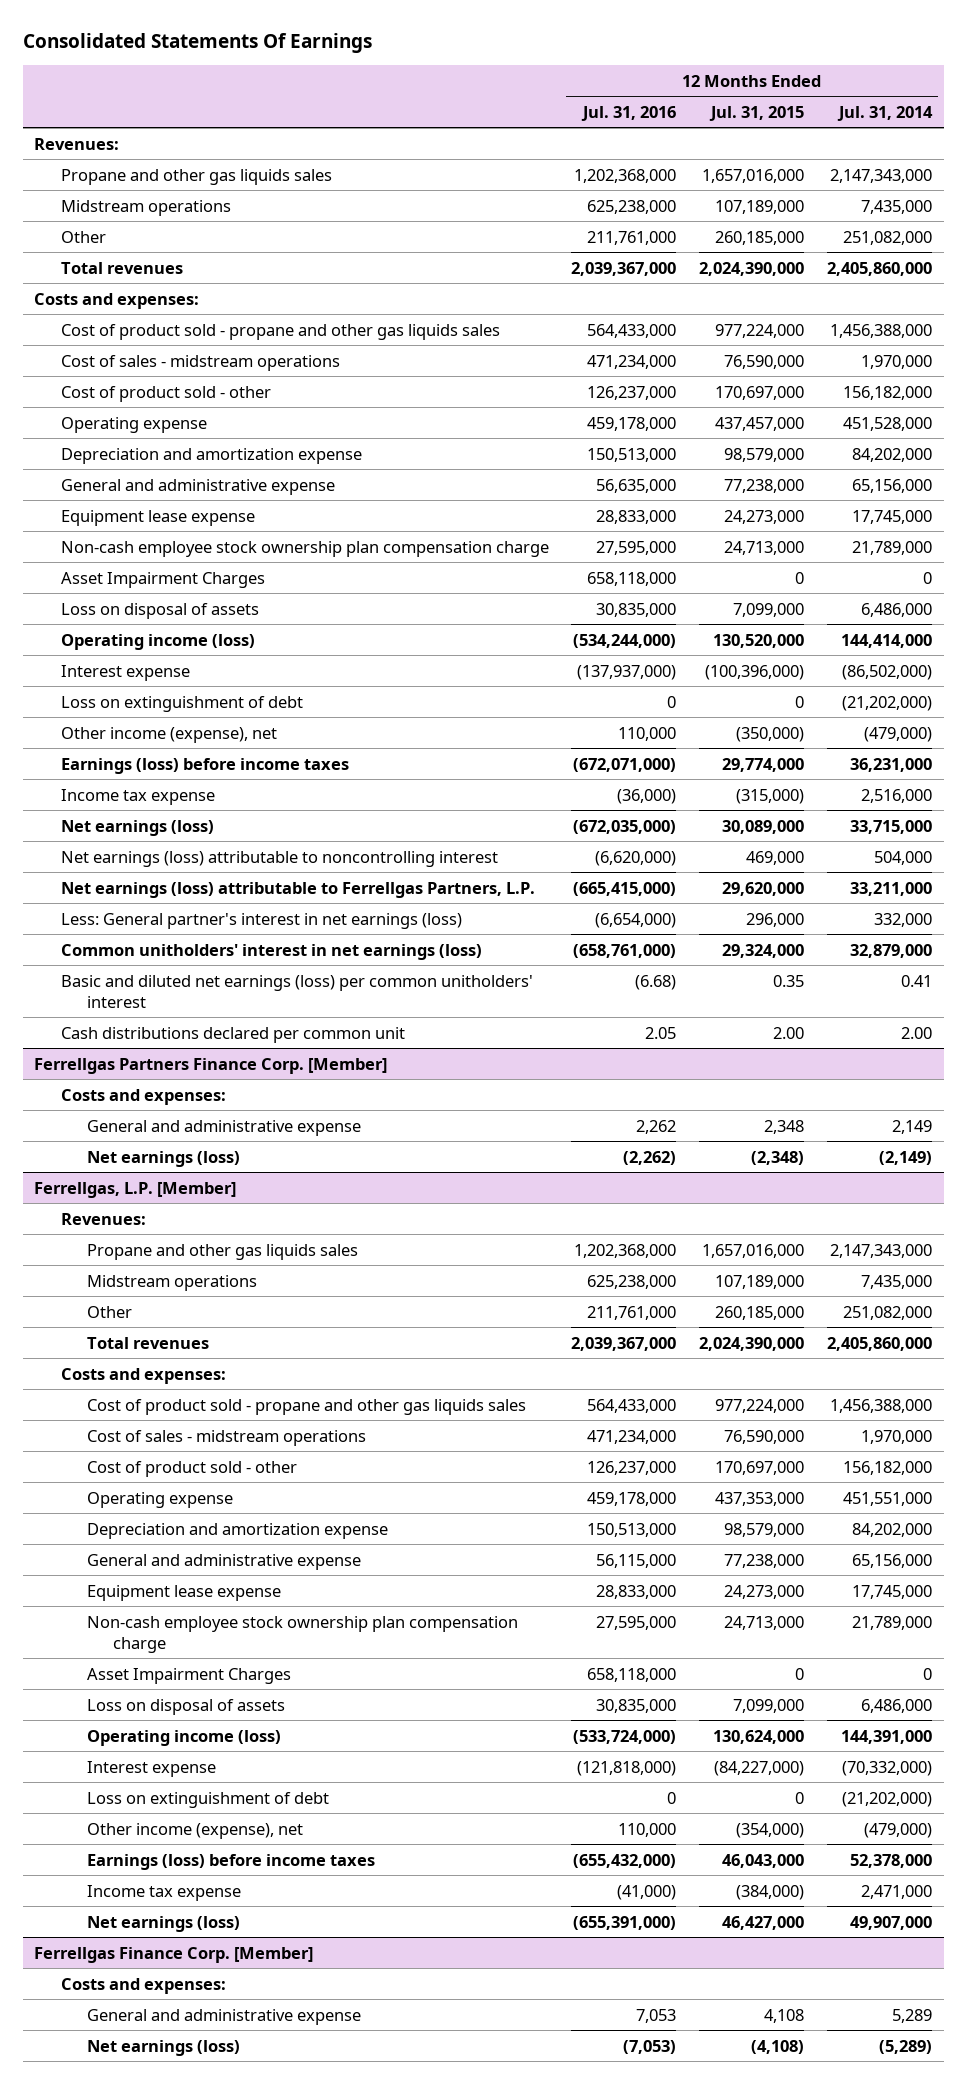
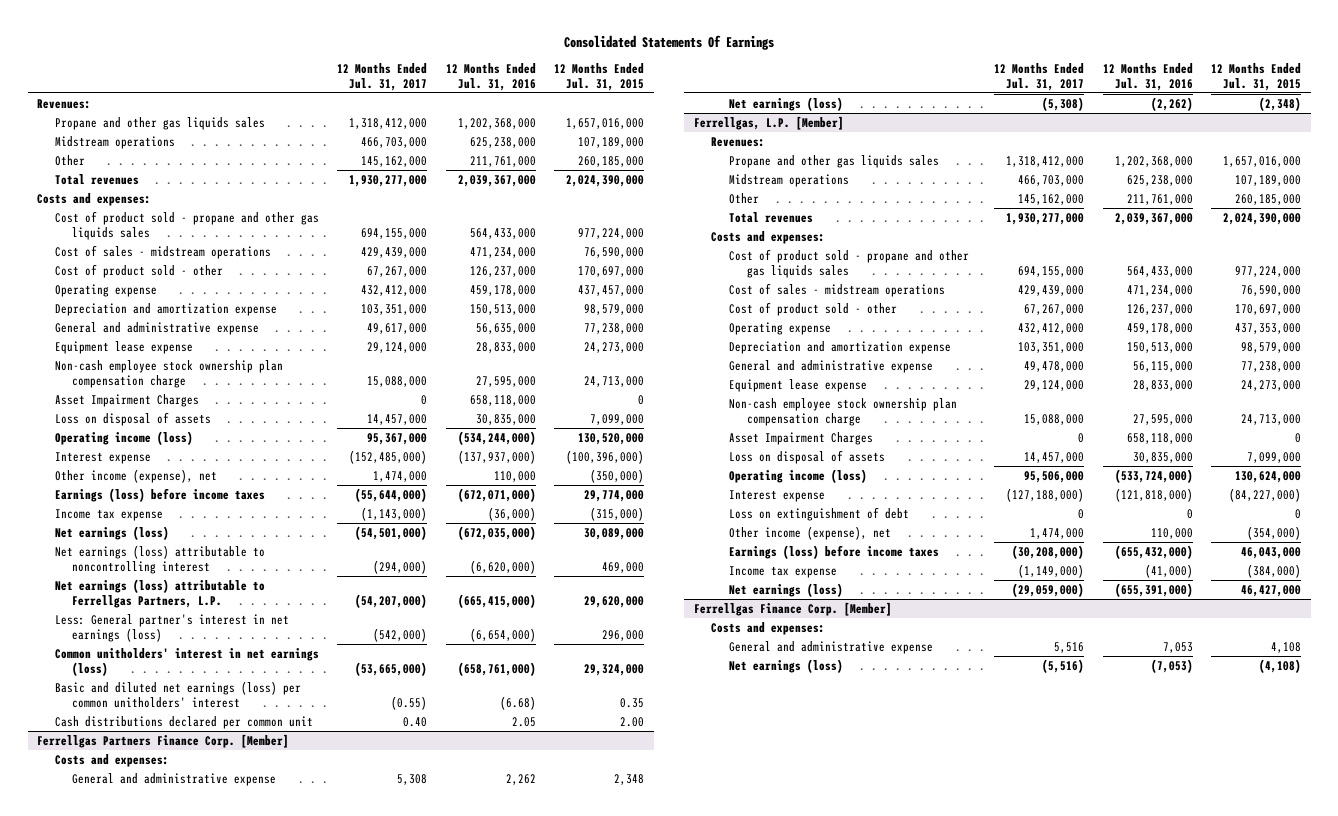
- | 12 Months Ended Jul. 31, 2016 | 12 Months Ended Jul. 31, 2015 | 12 Months Ended Jul. 31, 2014
+ | 12 Months Ended Jul. 31, 2017 | 12 Months Ended Jul. 31, 2016 | 12 Months Ended Jul. 31, 2015
- Loss on extinguishment of debt | 0 | 0 | (21,202,000)

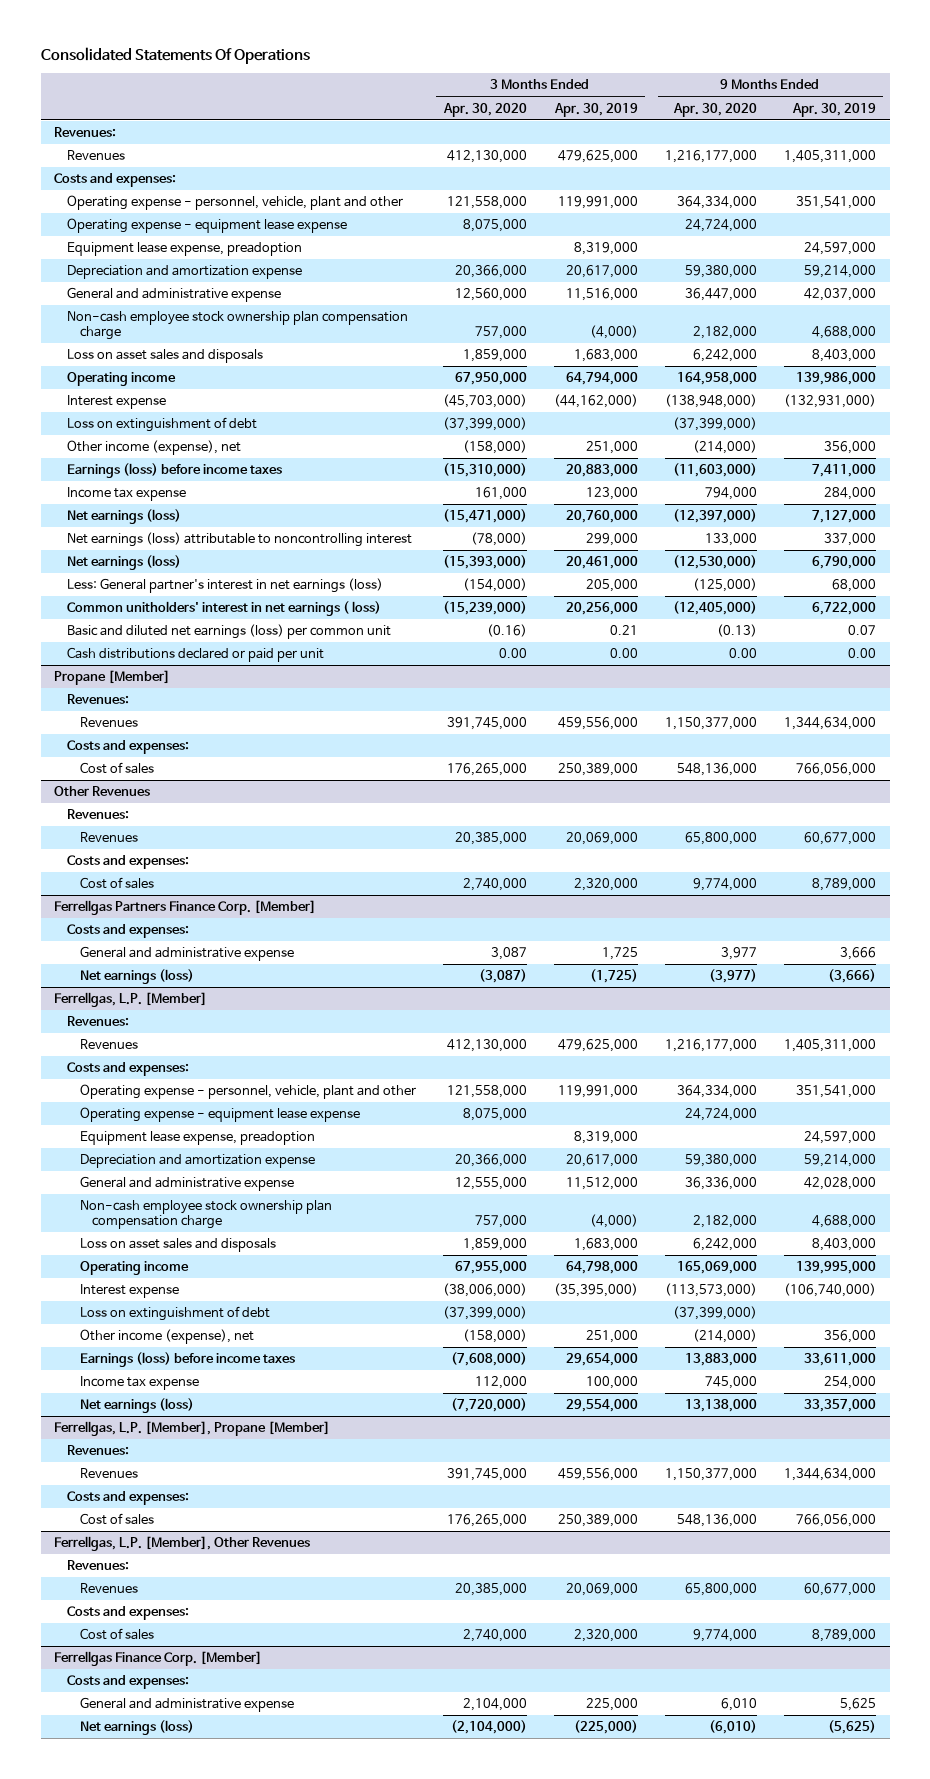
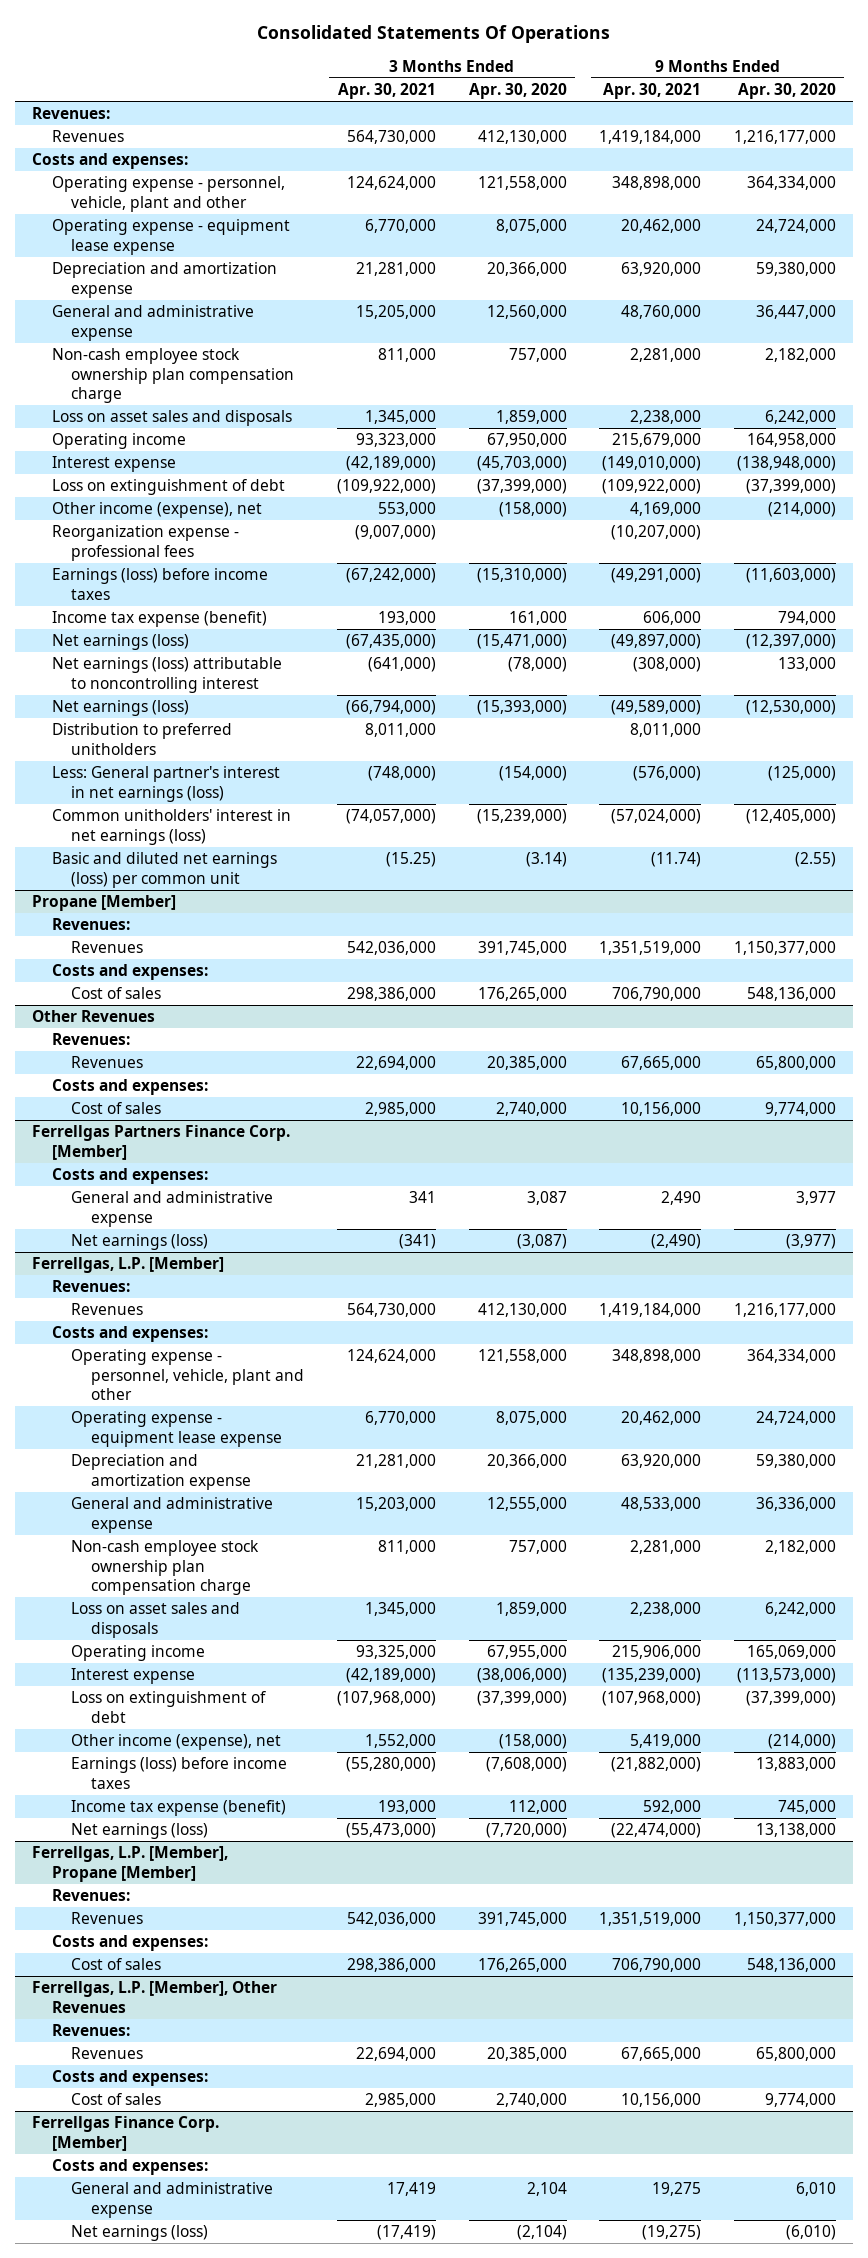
- | 3 Months Ended Apr. 30, 2020 | 3 Months Ended Apr. 30, 2019 | 9 Months Ended Apr. 30, 2020 | 9 Months Ended Apr. 30, 2019
+ | 3 Months Ended Apr. 30, 2021 | 3 Months Ended Apr. 30, 2020 | 9 Months Ended Apr. 30, 2021 | 9 Months Ended Apr. 30, 2020
- Equipment lease expense, preadoption | | 8,319,000 | | 24,597,000
+ Reorganization expense - professional fees | (9,007,000) | | (10,207,000) |
- Income tax expense | 161,000 | 123,000 | 794,000 | 284,000
+ Income tax expense (benefit) | 193,000 | 161,000 | 606,000 | 794,000
+ Distribution to preferred unitholders | 8,011,000 | | 8,011,000 |
- Common unitholders' interest in net earnings ( loss) | (15,239,000) | 20,256,000 | (12,405,000) | 6,722,000
- Basic and diluted net earnings (loss) per common unit | (0.16) | 0.21 | (0.13) | 0.07
- Cash distributions declared or paid per unit | 0.00 | 0.00 | 0.00 | 0.00
+ Common unitholders' interest in net earnings (loss) | (74,057,000) | (15,239,000) | (57,024,000) | (12,405,000)
+ Basic and diluted net earnings (loss) per common unit | (15.25) | (3.14) | (11.74) | (2.55)
@ Ferrellgas, L.P. [Member]
- Equipment lease expense, preadoption | | 8,319,000 | | 24,597,000
- Income tax expense | 112,000 | 100,000 | 745,000 | 254,000
+ Income tax expense (benefit) | 193,000 | 112,000 | 592,000 | 745,000
@ Ferrellgas Finance Corp. [Member]
- General and administrative expense | 2,104,000 | 225,000 | 6,010 | 5,625
- Net earnings (loss) | (2,104,000) | (225,000) | (6,010) | (5,625)
+ General and administrative expense | 17,419 | 2,104 | 19,275 | 6,010
+ Net earnings (loss) | (17,419) | (2,104) | (19,275) | (6,010)

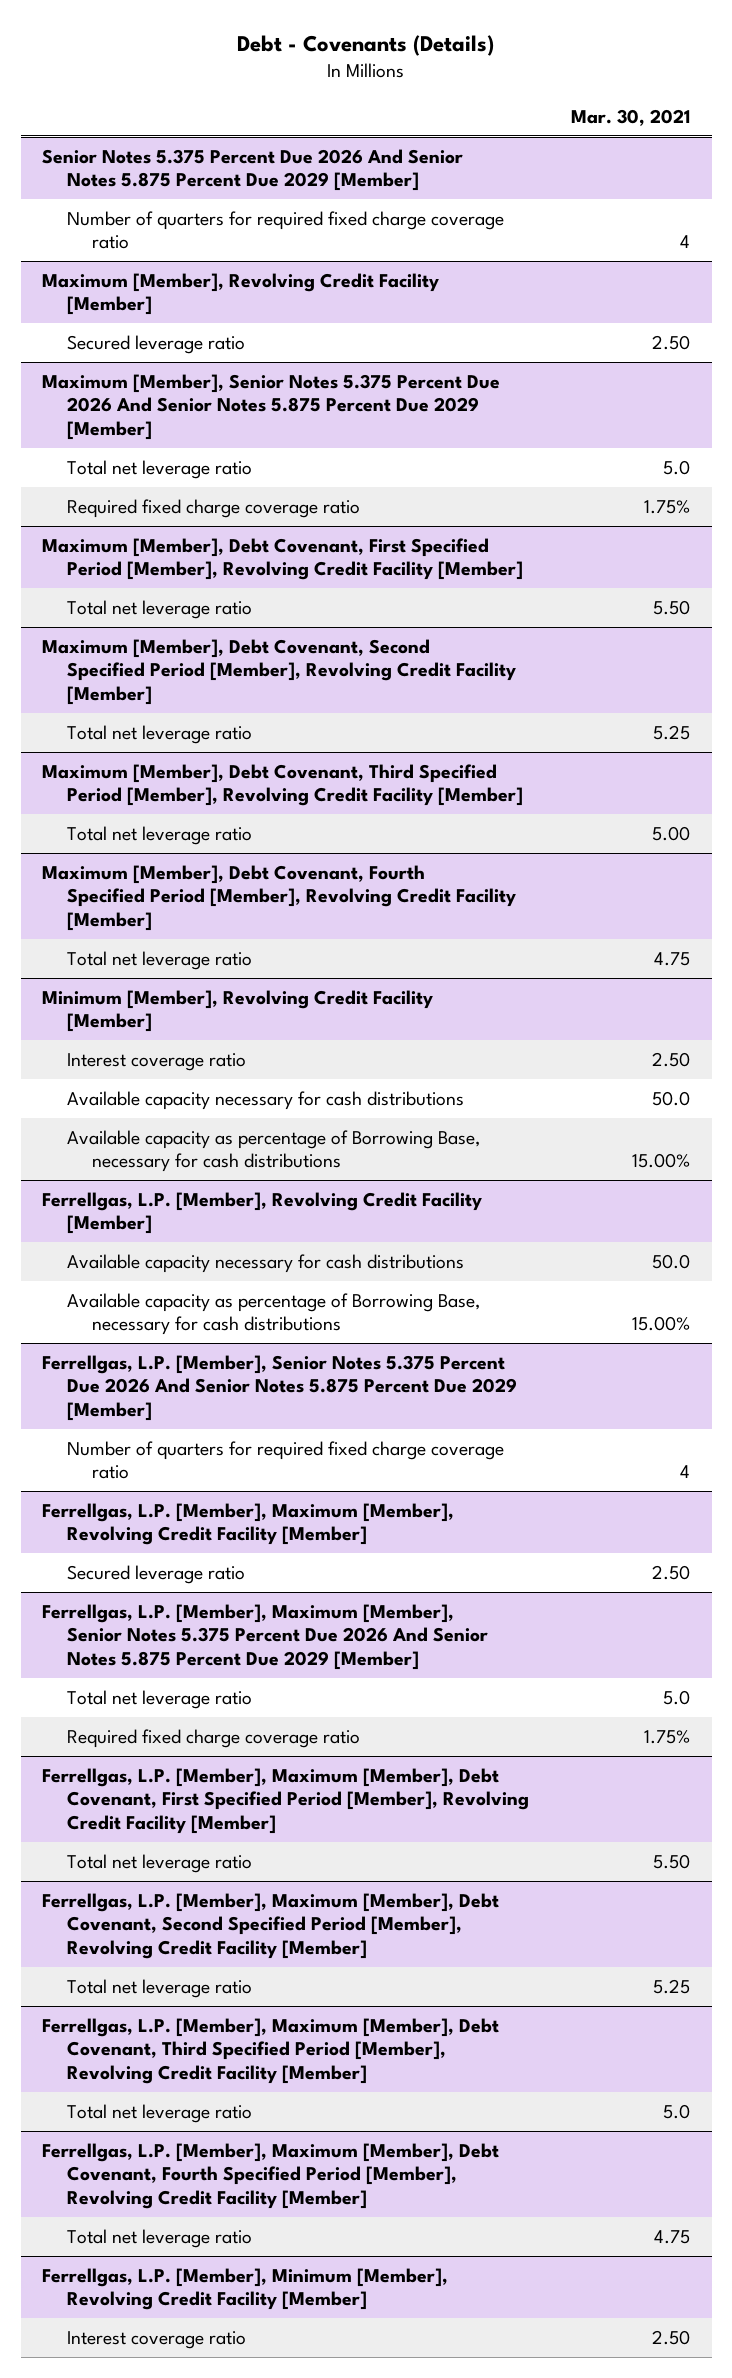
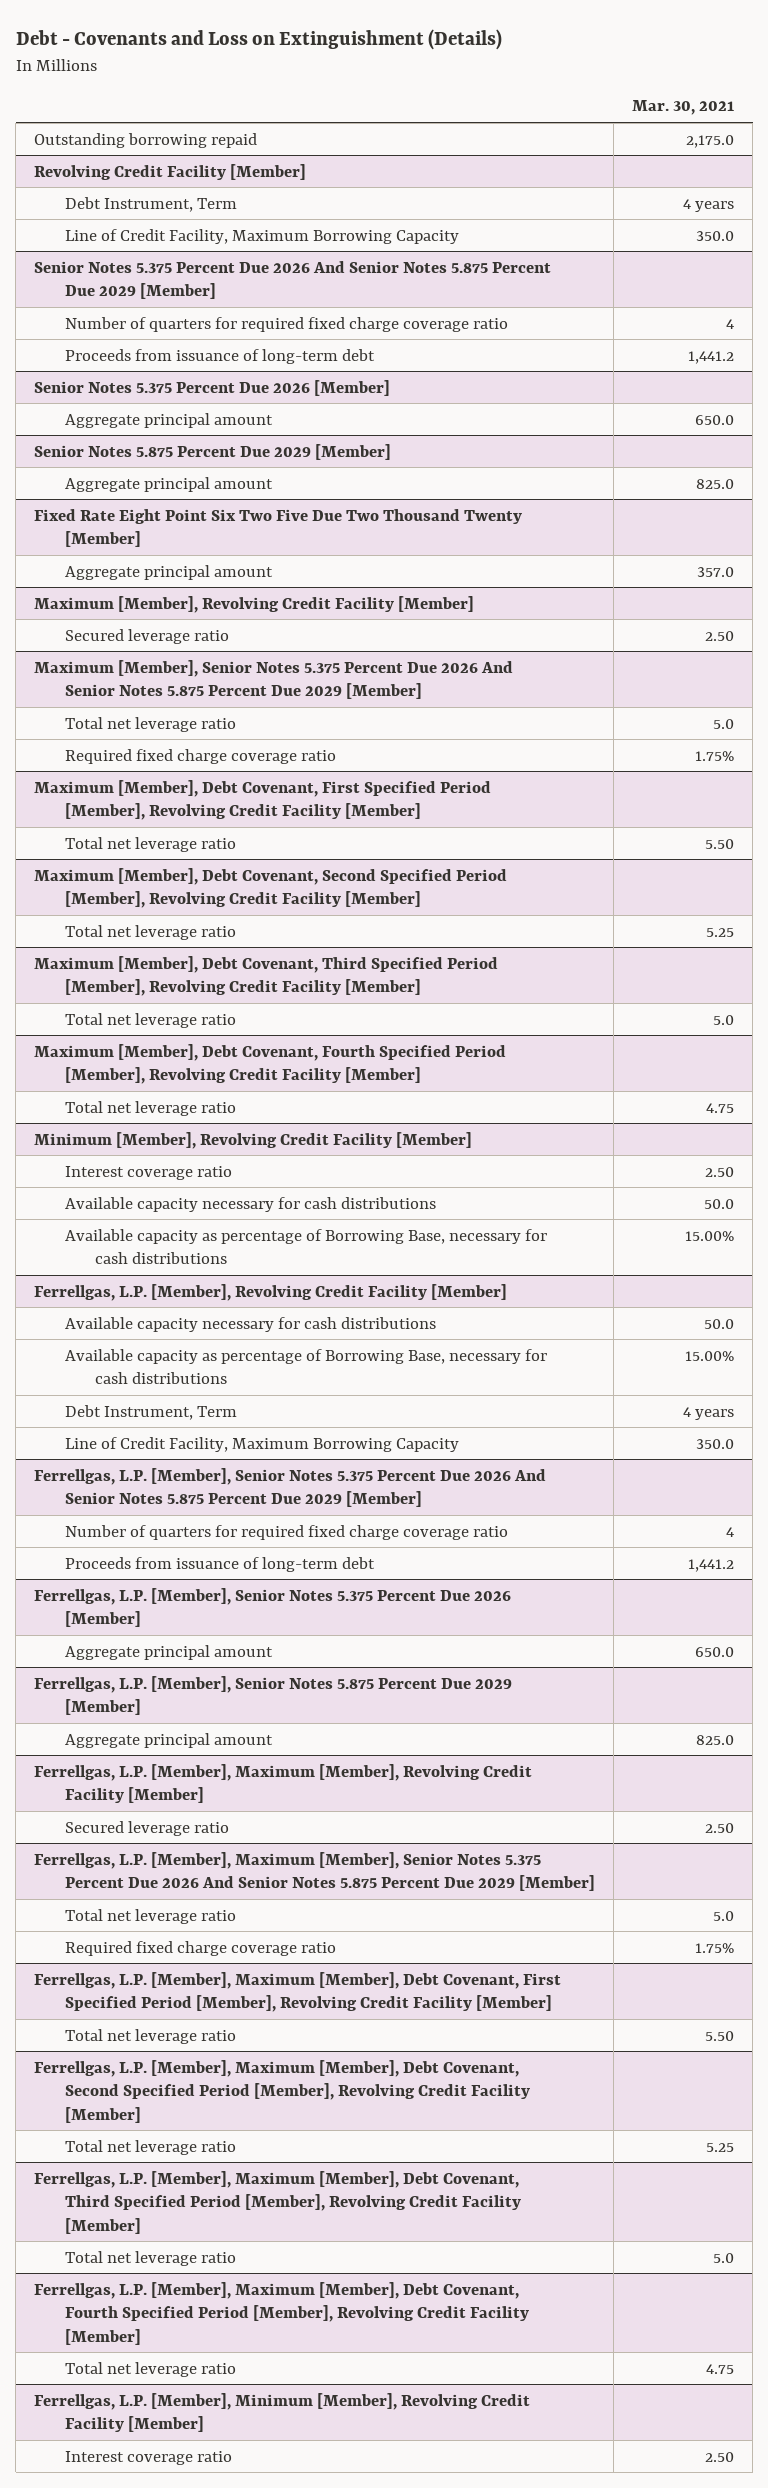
- Debt - Covenants (Details)
+ Debt - Covenants and Loss on Extinguishment (Details)
+ Outstanding borrowing repaid | 2,175.0
+ Revolving Credit Facility [Member]
+ Debt Instrument, Term | 4 years
+ Line of Credit Facility, Maximum Borrowing Capacity | 350.0
@ Senior Notes 5.375 Percent Due 2026 And Senior Notes 5.875 Percent Due 2029 [Member]
+ Proceeds from issuance of long-term debt | 1,441.2
+ Senior Notes 5.375 Percent Due 2026 [Member]
+ Aggregate principal amount | 650.0
+ Senior Notes 5.875 Percent Due 2029 [Member]
+ Aggregate principal amount | 825.0
+ Fixed Rate Eight Point Six Two Five Due Two Thousand Twenty [Member]
+ Aggregate principal amount | 357.0
@ Maximum [Member], Debt Covenant, Third Specified Period [Member], Revolving Credit Facility [Member]
- Total net leverage ratio | 5.00
+ Total net leverage ratio | 5.0
@ Ferrellgas, L.P. [Member], Revolving Credit Facility [Member]
+ Debt Instrument, Term | 4 years
+ Line of Credit Facility, Maximum Borrowing Capacity | 350.0
@ Ferrellgas, L.P. [Member], Senior Notes 5.375 Percent Due 2026 And Senior Notes 5.875 Percent Due 2029 [Member]
+ Proceeds from issuance of long-term debt | 1,441.2
+ Ferrellgas, L.P. [Member], Senior Notes 5.375 Percent Due 2026 [Member]
+ Aggregate principal amount | 650.0
+ Ferrellgas, L.P. [Member], Senior Notes 5.875 Percent Due 2029 [Member]
+ Aggregate principal amount | 825.0

